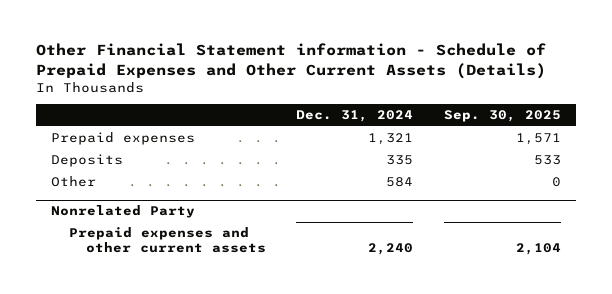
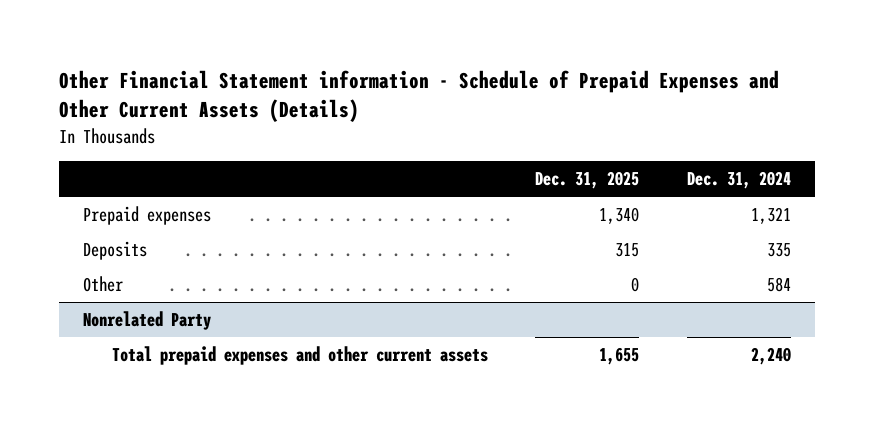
- | Dec. 31, 2024 | Sep. 30, 2025
+ | Dec. 31, 2025 | Dec. 31, 2024
@ Nonrelated Party
- Prepaid expenses and other current assets | 2,240 | 2,104
+ Total prepaid expenses and other current assets | 1,655 | 2,240

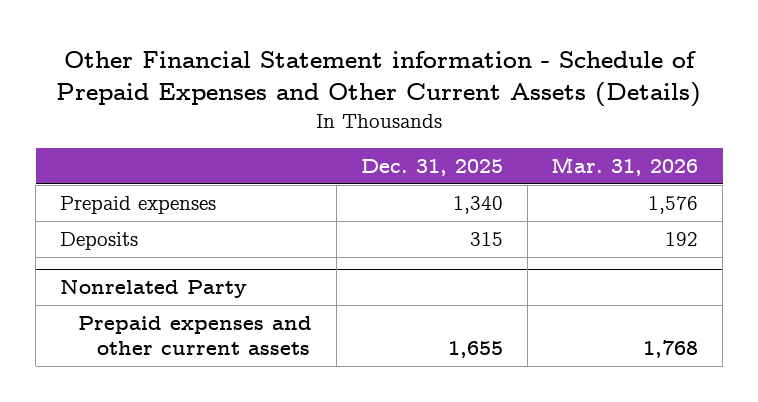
- | Dec. 31, 2025 | Dec. 31, 2024
+ | Dec. 31, 2025 | Mar. 31, 2026
- Other | 0 | 584
@ Nonrelated Party
- Total prepaid expenses and other current assets | 1,655 | 2,240
+ Prepaid expenses and other current assets | 1,655 | 1,768

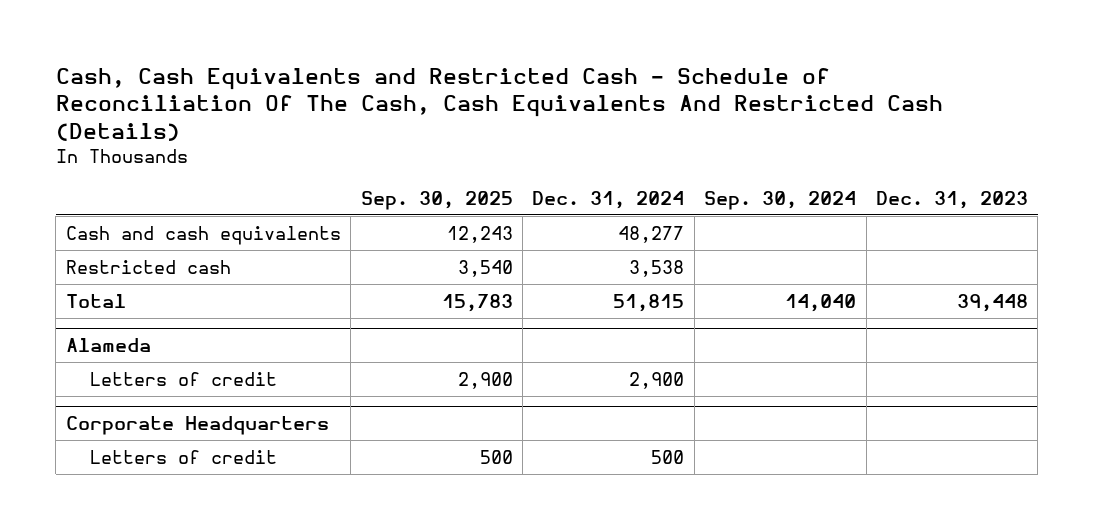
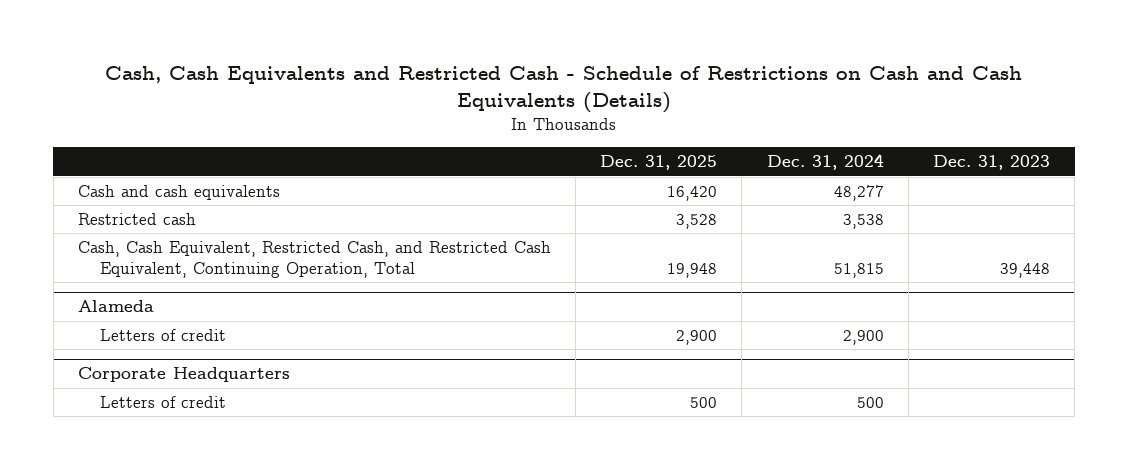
- Cash, Cash Equivalents and Restricted Cash - Schedule of Reconciliation Of The Cash, Cash Equivalents And Restricted Cash (Details)
+ Cash, Cash Equivalents and Restricted Cash - Schedule of Restrictions on Cash and Cash Equivalents (Details)
- | Sep. 30, 2025 | Dec. 31, 2024 | Sep. 30, 2024 | Dec. 31, 2023
+ | Dec. 31, 2025 | Dec. 31, 2024 | Dec. 31, 2023
- Total | 15,783 | 51,815 | 14,040 | 39,448
+ Cash, Cash Equivalent, Restricted Cash, and Restricted Cash Equivalent, Continuing Operation, Total | 19,948 | 51,815 | 39,448

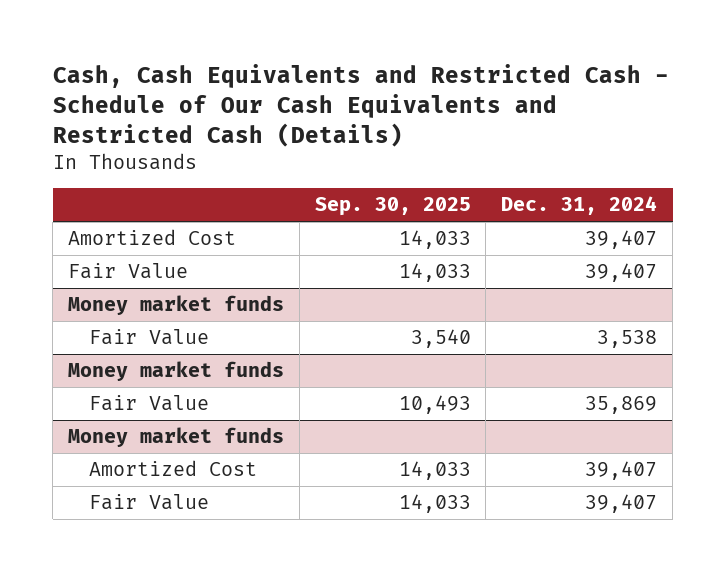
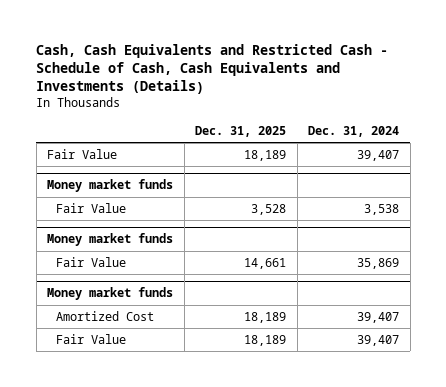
- Cash, Cash Equivalents and Restricted Cash - Schedule of Our Cash Equivalents and Restricted Cash (Details)
+ Cash, Cash Equivalents and Restricted Cash - Schedule of Cash, Cash Equivalents and Investments (Details)
- | Sep. 30, 2025 | Dec. 31, 2024
+ | Dec. 31, 2025 | Dec. 31, 2024
- Amortized Cost | 14,033 | 39,407

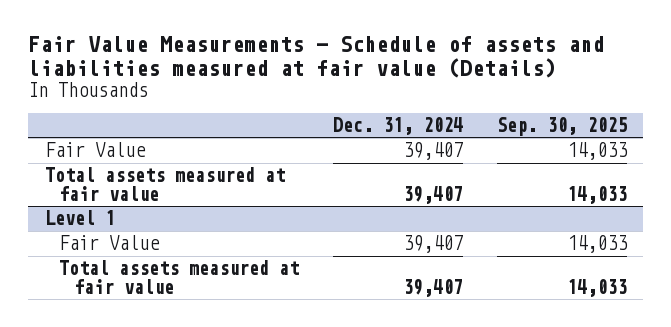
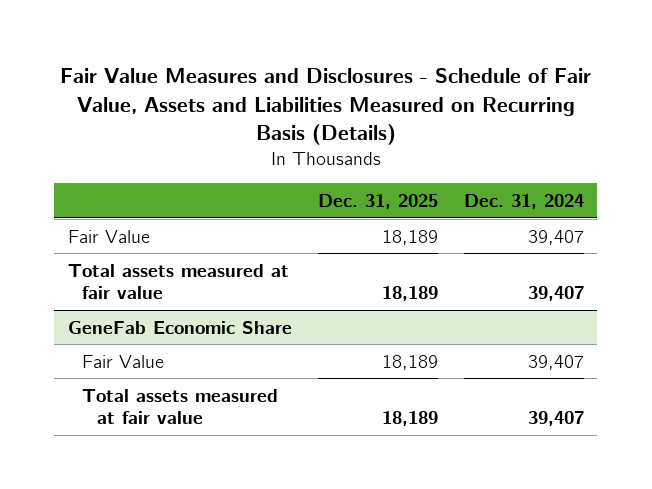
- Fair Value Measurements - Schedule of assets and liabilities measured at fair value (Details)
+ Fair Value Measures and Disclosures - Schedule of Fair Value, Assets and Liabilities Measured on Recurring Basis (Details)
- | Dec. 31, 2024 | Sep. 30, 2025
+ | Dec. 31, 2025 | Dec. 31, 2024
- Level 1
+ GeneFab Economic Share

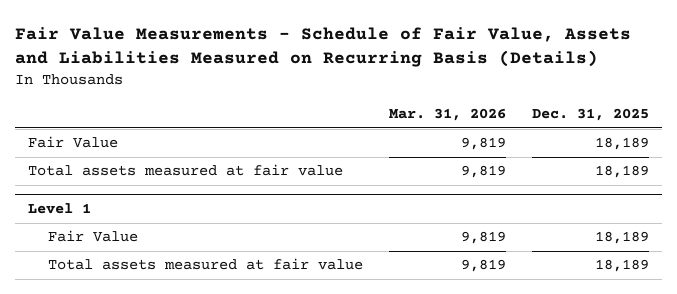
- Fair Value Measures and Disclosures - Schedule of Fair Value, Assets and Liabilities Measured on Recurring Basis (Details)
+ Fair Value Measurements - Schedule of Fair Value, Assets and Liabilities Measured on Recurring Basis (Details)
- | Dec. 31, 2025 | Dec. 31, 2024
+ | Mar. 31, 2026 | Dec. 31, 2025
- GeneFab Economic Share
+ Level 1

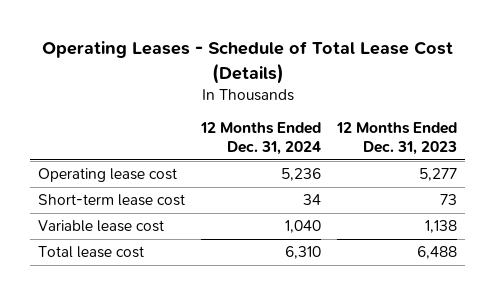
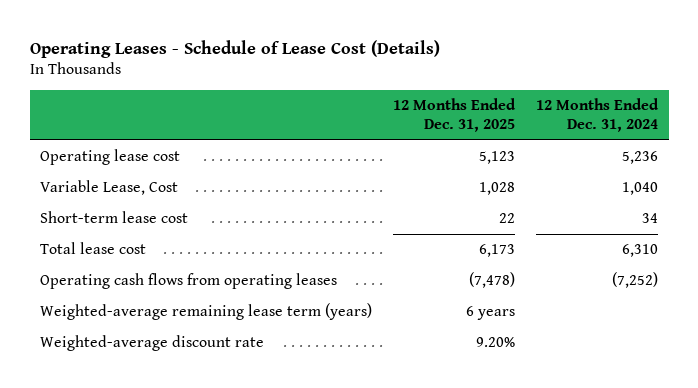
- Operating Leases - Schedule of Total Lease Cost (Details)
+ Operating Leases - Schedule of Lease Cost (Details)
- | 12 Months Ended Dec. 31, 2024 | 12 Months Ended Dec. 31, 2023
+ | 12 Months Ended Dec. 31, 2025 | 12 Months Ended Dec. 31, 2024
+ Variable Lease, Cost | 1,028 | 1,040
- Variable lease cost | 1,040 | 1,138
+ Operating cash flows from operating leases | (7,478) | (7,252)
+ Weighted-average remaining lease term (years) | 6 years |
+ Weighted-average discount rate | 9.20% |

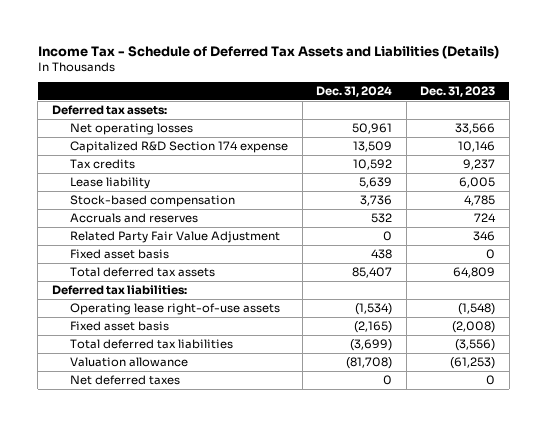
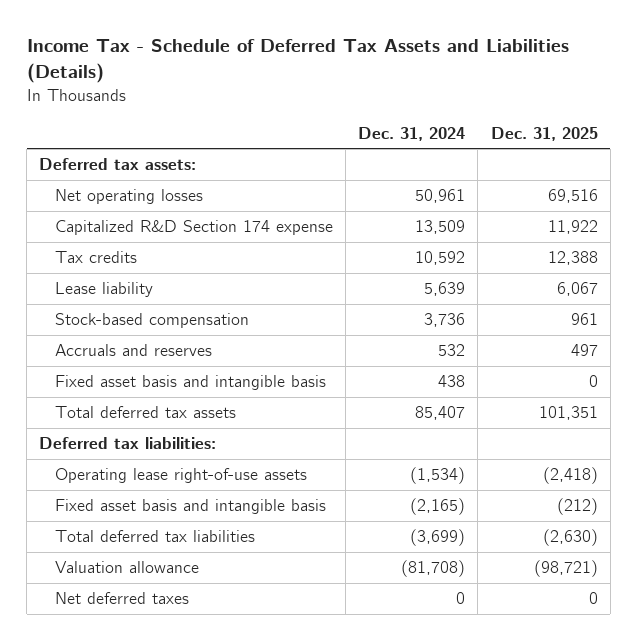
- | Dec. 31, 2024 | Dec. 31, 2023
+ | Dec. 31, 2024 | Dec. 31, 2025
- Related Party Fair Value Adjustment | 0 | 346
- Fixed asset basis | 438 | 0
+ Fixed asset basis and intangible basis | 438 | 0
- Fixed asset basis | (2,165) | (2,008)
+ Fixed asset basis and intangible basis | (2,165) | (212)

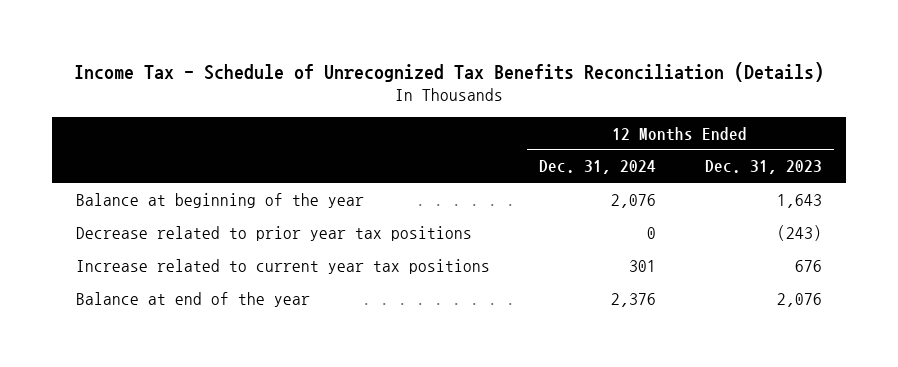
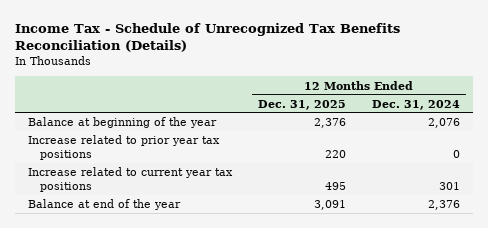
- | 12 Months Ended Dec. 31, 2024 | 12 Months Ended Dec. 31, 2023
+ | 12 Months Ended Dec. 31, 2025 | 12 Months Ended Dec. 31, 2024
- Decrease related to prior year tax positions | 0 | (243)
+ Increase related to prior year tax positions | 220 | 0

